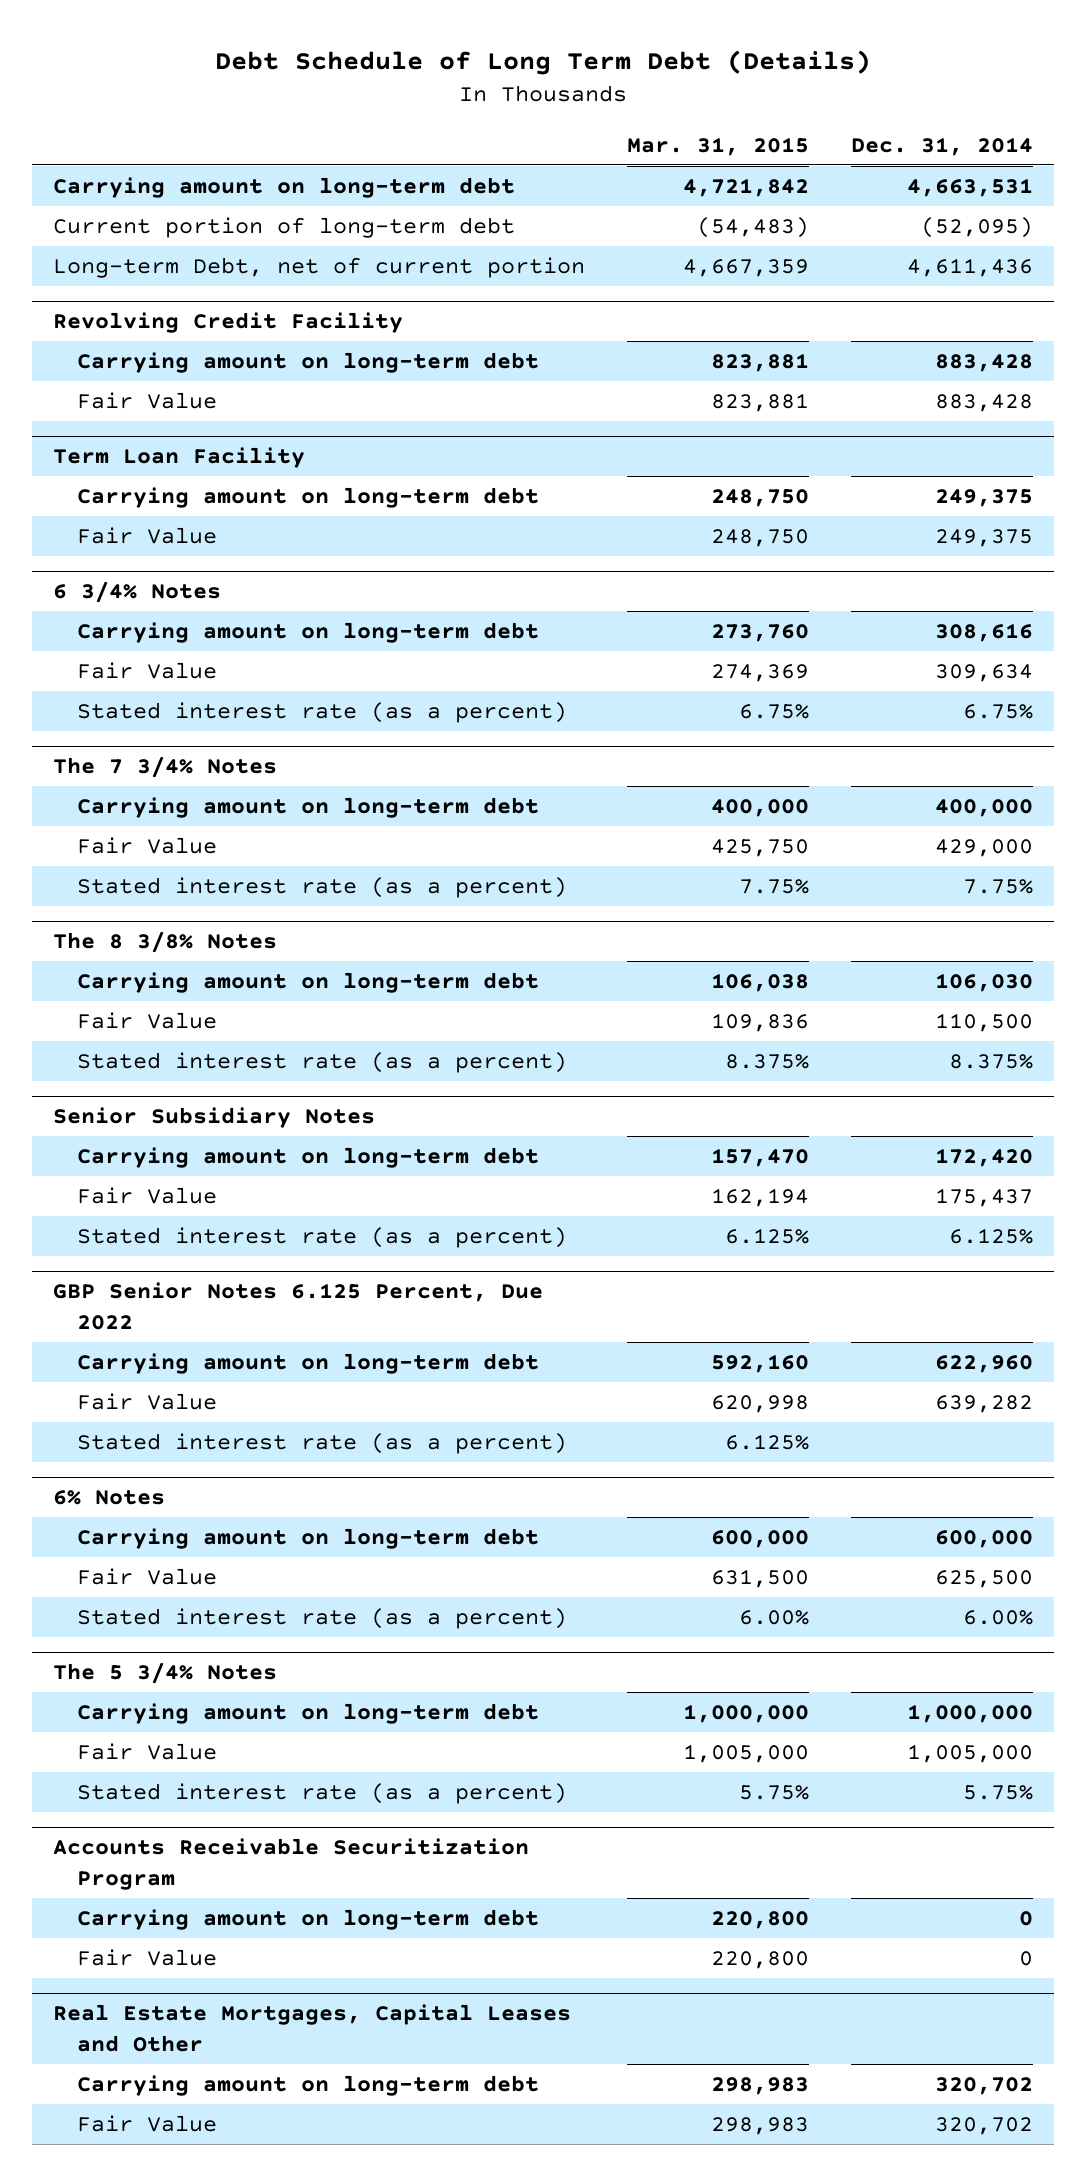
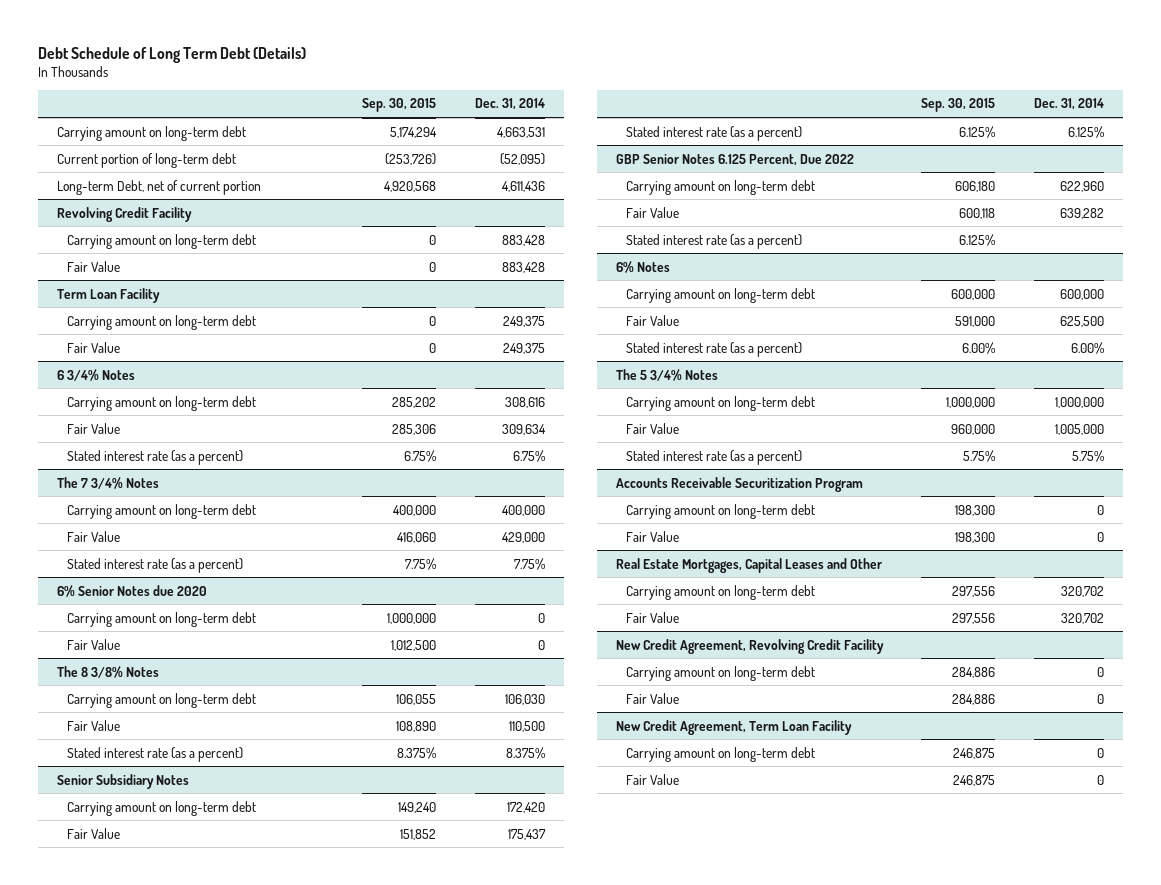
- | Mar. 31, 2015 | Dec. 31, 2014
+ | Sep. 30, 2015 | Dec. 31, 2014
+ 6% Senior Notes due 2020
+ Carrying amount on long-term debt | 1,000,000 | 0
+ Fair Value | 1,012,500 | 0
+ New Credit Agreement, Revolving Credit Facility
+ Carrying amount on long-term debt | 284,886 | 0
+ Fair Value | 284,886 | 0
+ New Credit Agreement, Term Loan Facility
+ Carrying amount on long-term debt | 246,875 | 0
+ Fair Value | 246,875 | 0

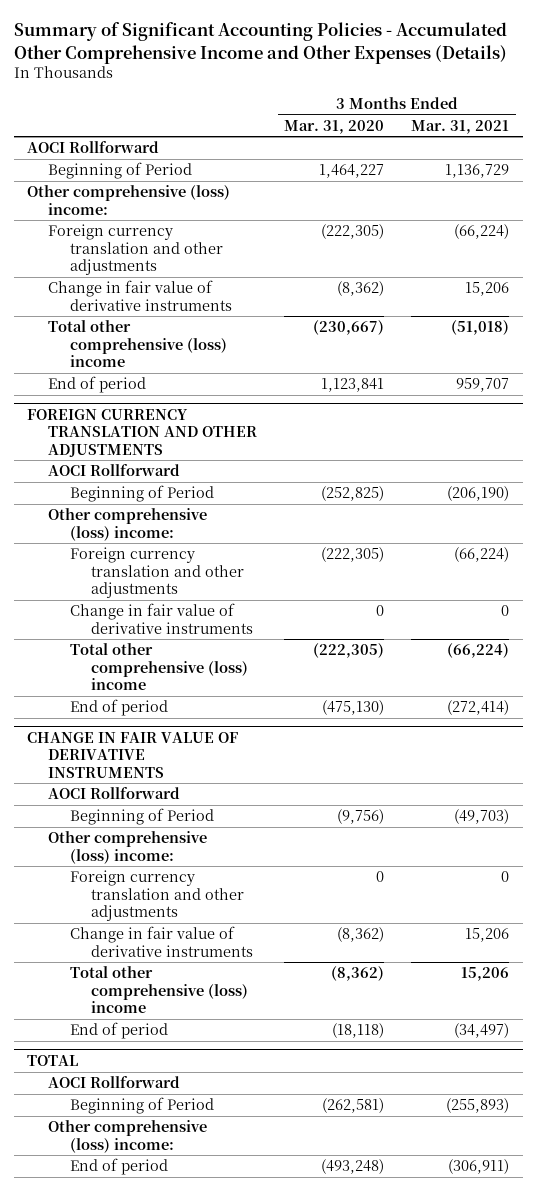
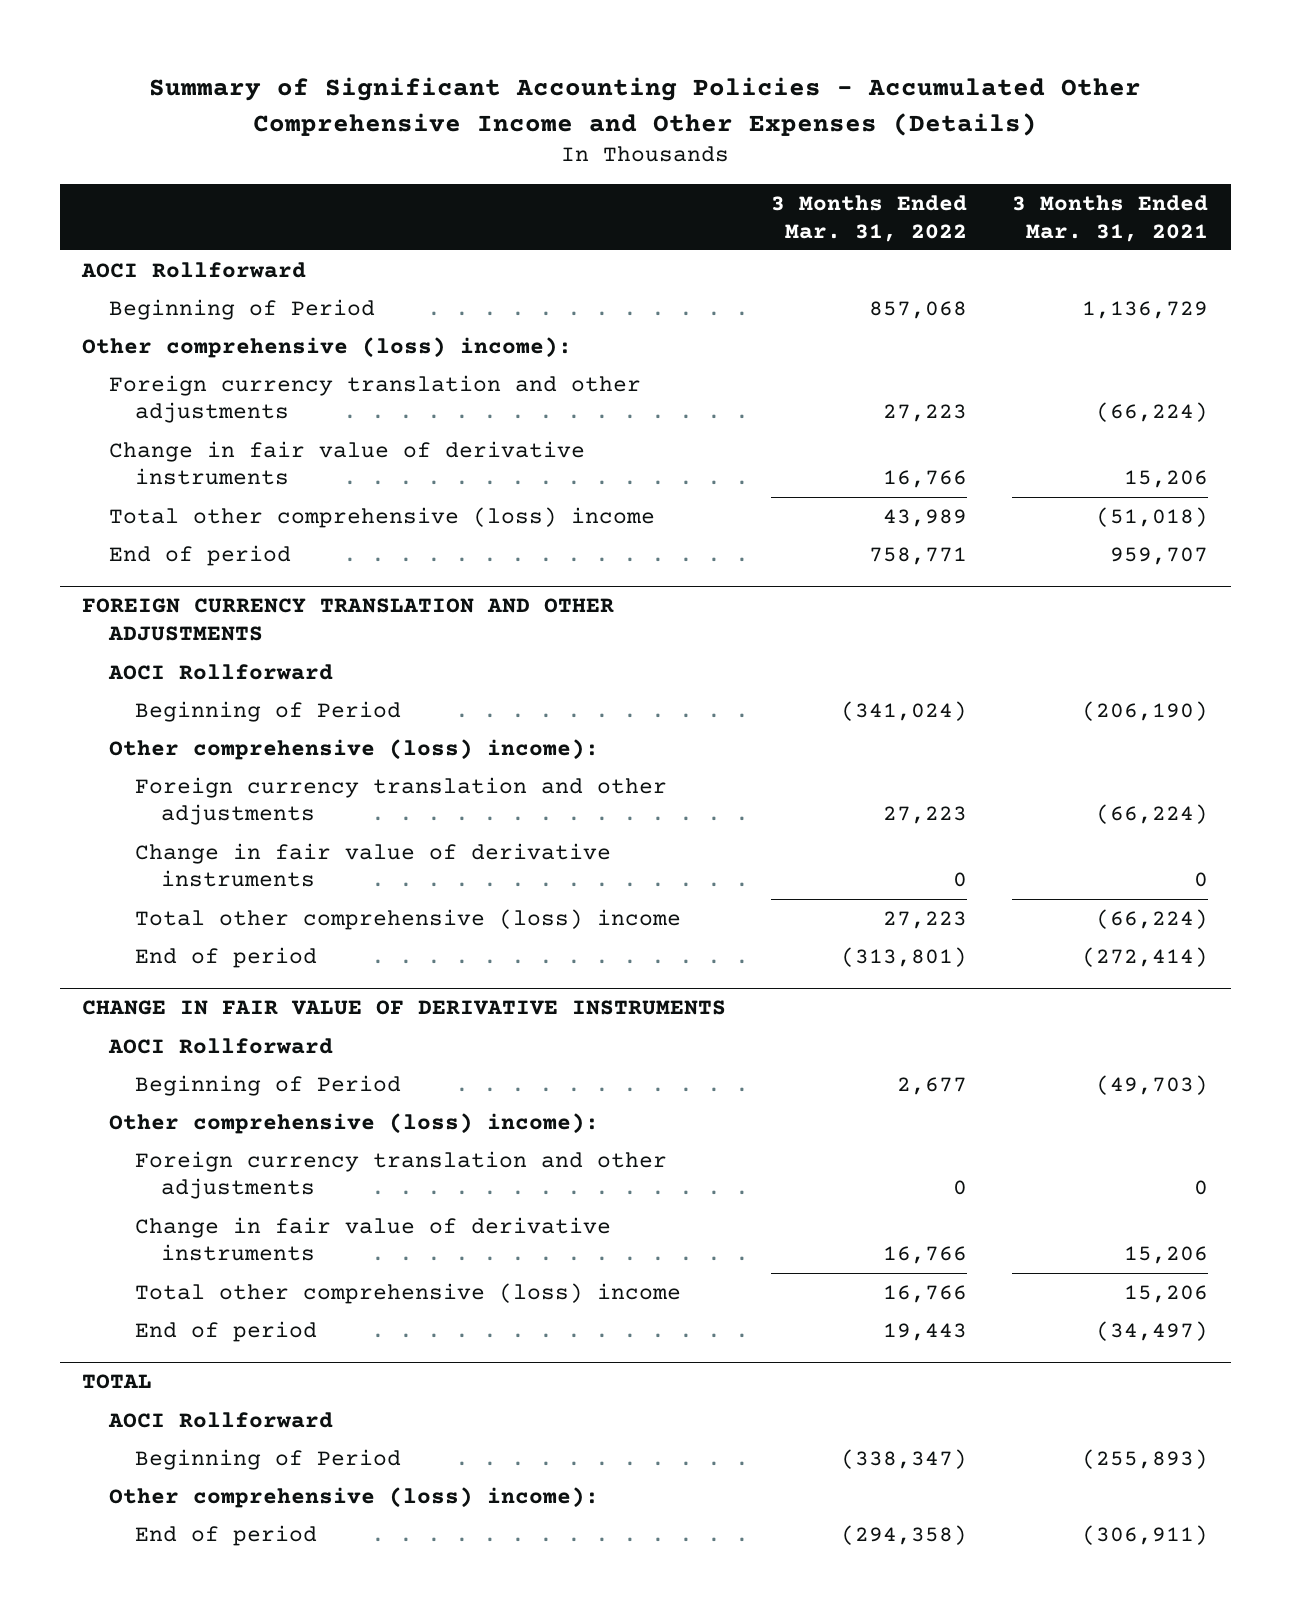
- | 3 Months Ended Mar. 31, 2020 | 3 Months Ended Mar. 31, 2021
+ | 3 Months Ended Mar. 31, 2022 | 3 Months Ended Mar. 31, 2021
- Other comprehensive (loss) income:
+ Other comprehensive (loss) income):
@ FOREIGN CURRENCY TRANSLATION AND OTHER ADJUSTMENTS
- Other comprehensive (loss) income:
+ Other comprehensive (loss) income):
@ CHANGE IN FAIR VALUE OF DERIVATIVE INSTRUMENTS
- Other comprehensive (loss) income:
+ Other comprehensive (loss) income):
@ TOTAL
- Other comprehensive (loss) income:
+ Other comprehensive (loss) income):

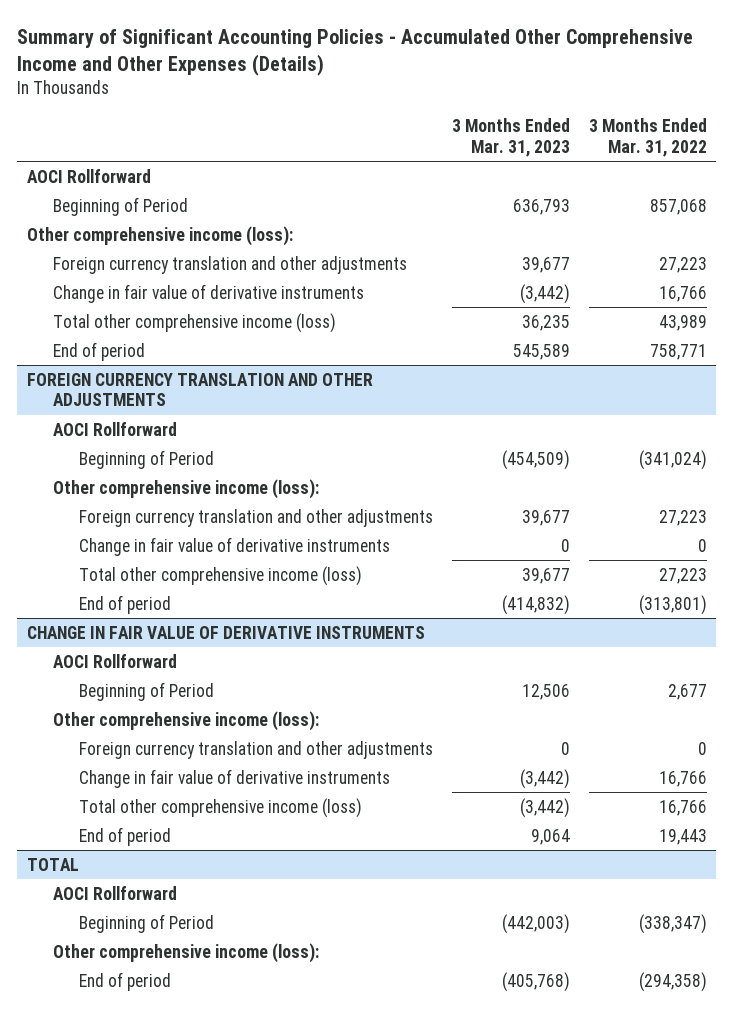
- | 3 Months Ended Mar. 31, 2022 | 3 Months Ended Mar. 31, 2021
+ | 3 Months Ended Mar. 31, 2023 | 3 Months Ended Mar. 31, 2022
- Other comprehensive (loss) income):
+ Other comprehensive income (loss):
- Total other comprehensive (loss) income | 43,989 | (51,018)
+ Total other comprehensive income (loss) | 36,235 | 43,989
@ FOREIGN CURRENCY TRANSLATION AND OTHER ADJUSTMENTS
- Other comprehensive (loss) income):
+ Other comprehensive income (loss):
- Total other comprehensive (loss) income | 27,223 | (66,224)
+ Total other comprehensive income (loss) | 39,677 | 27,223
@ CHANGE IN FAIR VALUE OF DERIVATIVE INSTRUMENTS
- Other comprehensive (loss) income):
+ Other comprehensive income (loss):
- Total other comprehensive (loss) income | 16,766 | 15,206
+ Total other comprehensive income (loss) | (3,442) | 16,766
@ TOTAL
- Other comprehensive (loss) income):
+ Other comprehensive income (loss):

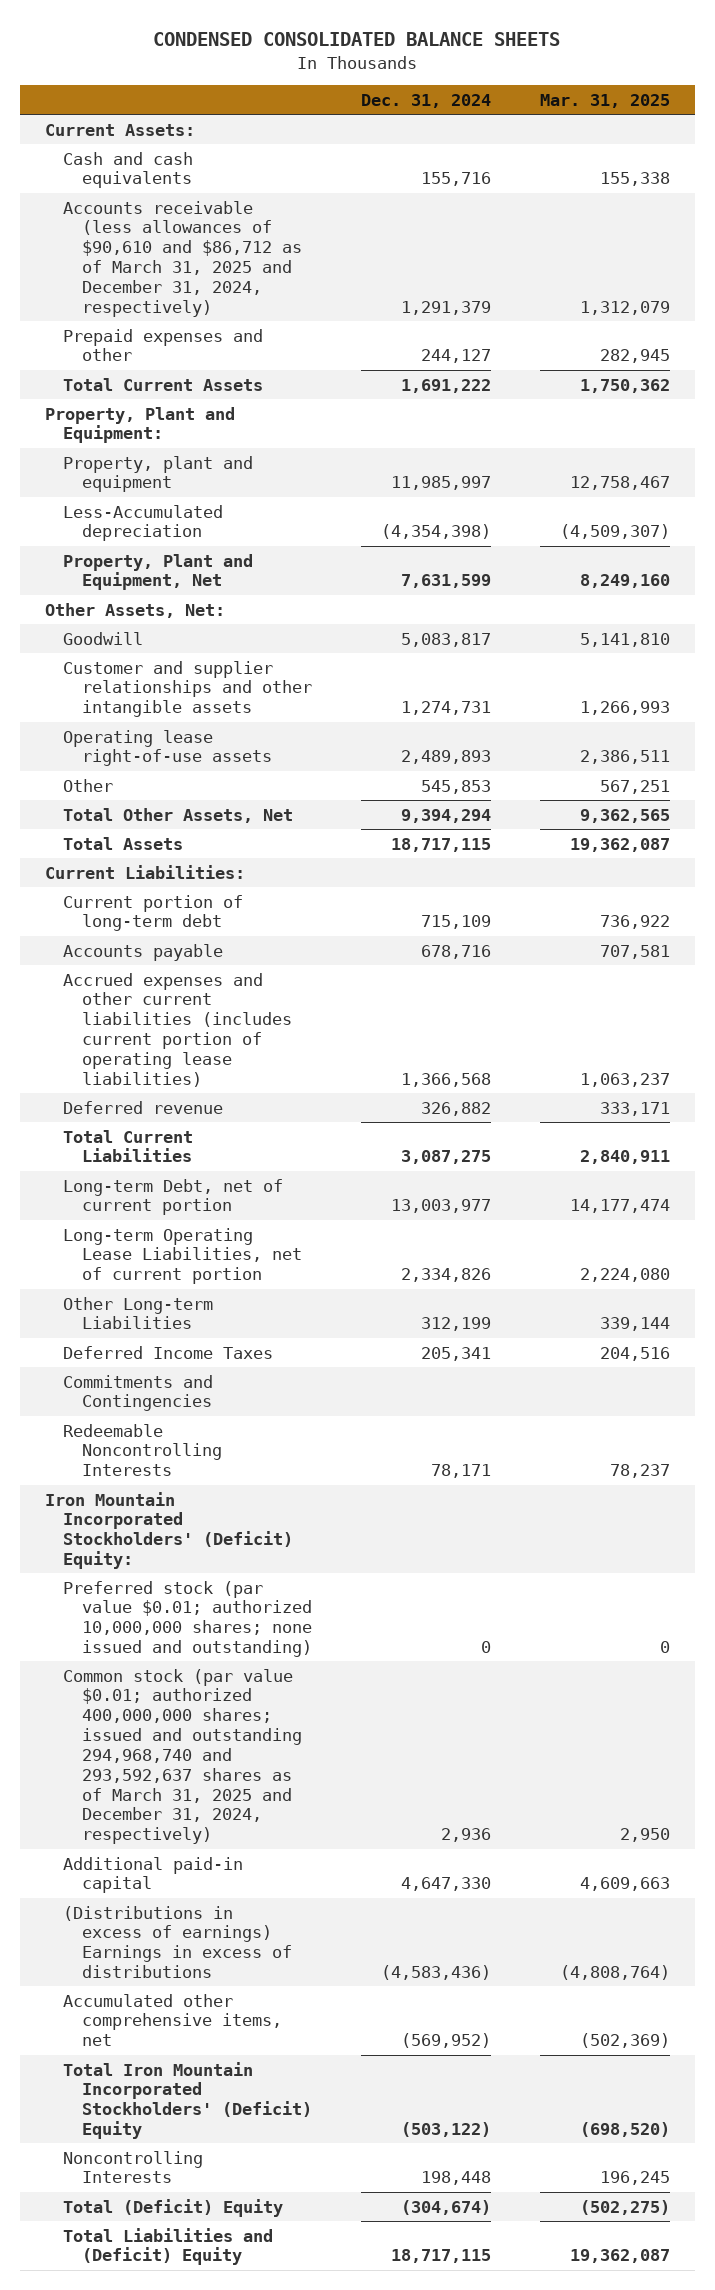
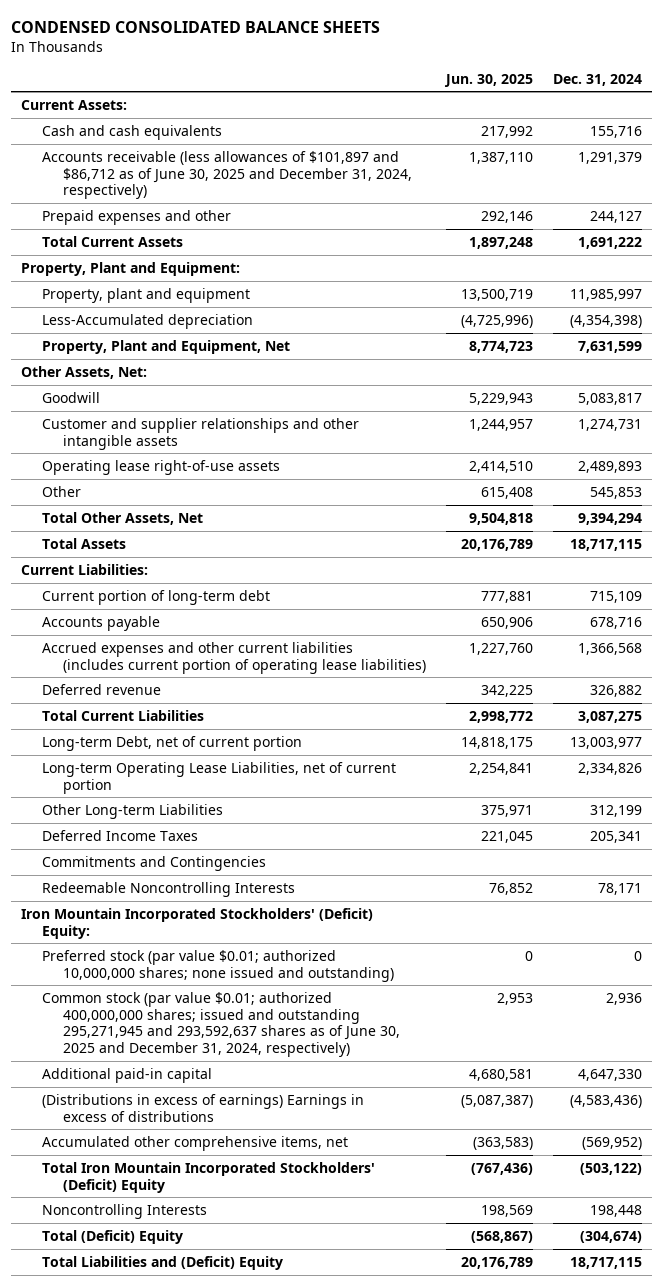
- | Dec. 31, 2024 | Mar. 31, 2025
+ | Jun. 30, 2025 | Dec. 31, 2024
- Accounts receivable (less allowances of $90,610 and $86,712 as of March 31, 2025 and December 31, 2024, respectively) | 1,291,379 | 1,312,079
+ Accounts receivable (less allowances of $101,897 and $86,712 as of June 30, 2025 and December 31, 2024, respectively) | 1,387,110 | 1,291,379
- Common stock (par value $0.01; authorized 400,000,000 shares; issued and outstanding 294,968,740 and 293,592,637 shares as of March 31, 2025 and December 31, 2024, respectively) | 2,936 | 2,950
+ Common stock (par value $0.01; authorized 400,000,000 shares; issued and outstanding 295,271,945 and 293,592,637 shares as of June 30, 2025 and December 31, 2024, respectively) | 2,953 | 2,936

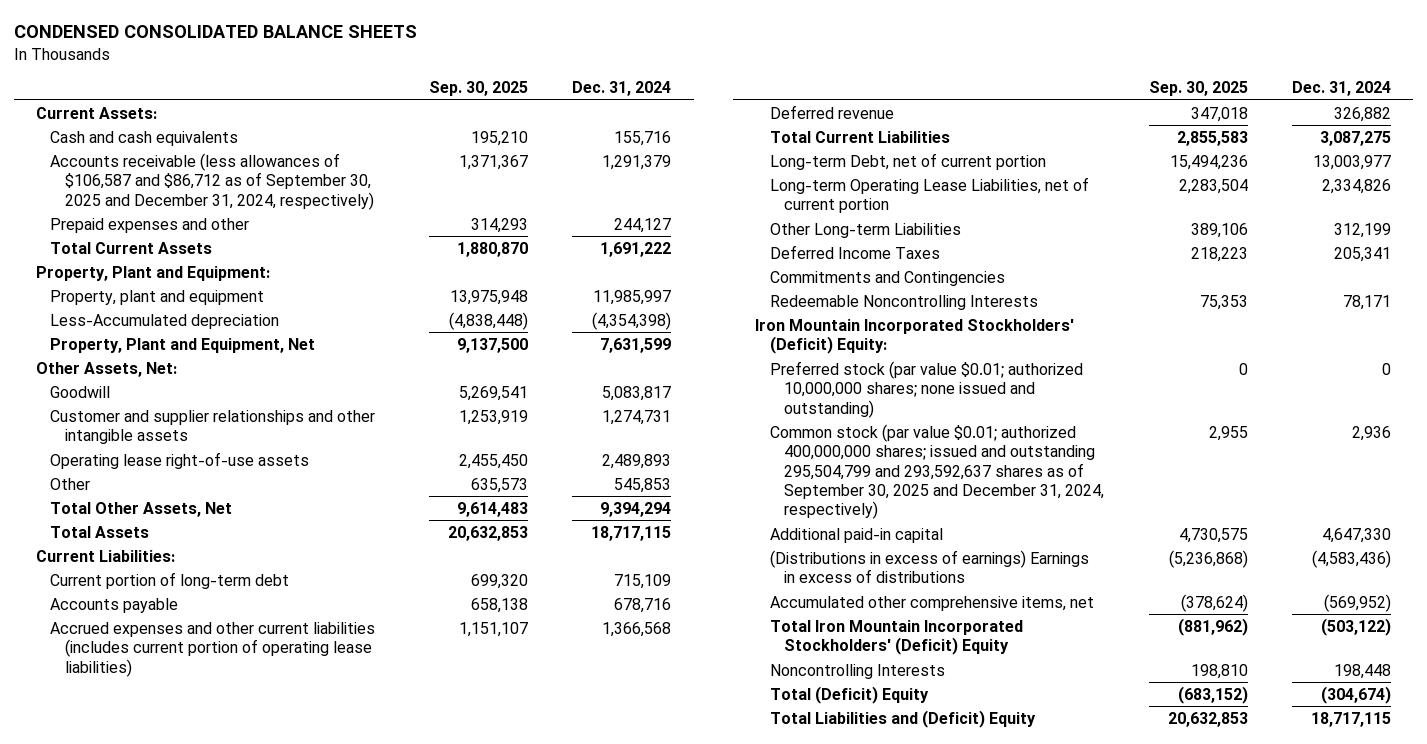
- | Jun. 30, 2025 | Dec. 31, 2024
+ | Sep. 30, 2025 | Dec. 31, 2024
- Accounts receivable (less allowances of $101,897 and $86,712 as of June 30, 2025 and December 31, 2024, respectively) | 1,387,110 | 1,291,379
+ Accounts receivable (less allowances of $106,587 and $86,712 as of September 30, 2025 and December 31, 2024, respectively) | 1,371,367 | 1,291,379
- Common stock (par value $0.01; authorized 400,000,000 shares; issued and outstanding 295,271,945 and 293,592,637 shares as of June 30, 2025 and December 31, 2024, respectively) | 2,953 | 2,936
+ Common stock (par value $0.01; authorized 400,000,000 shares; issued and outstanding 295,504,799 and 293,592,637 shares as of September 30, 2025 and December 31, 2024, respectively) | 2,955 | 2,936

